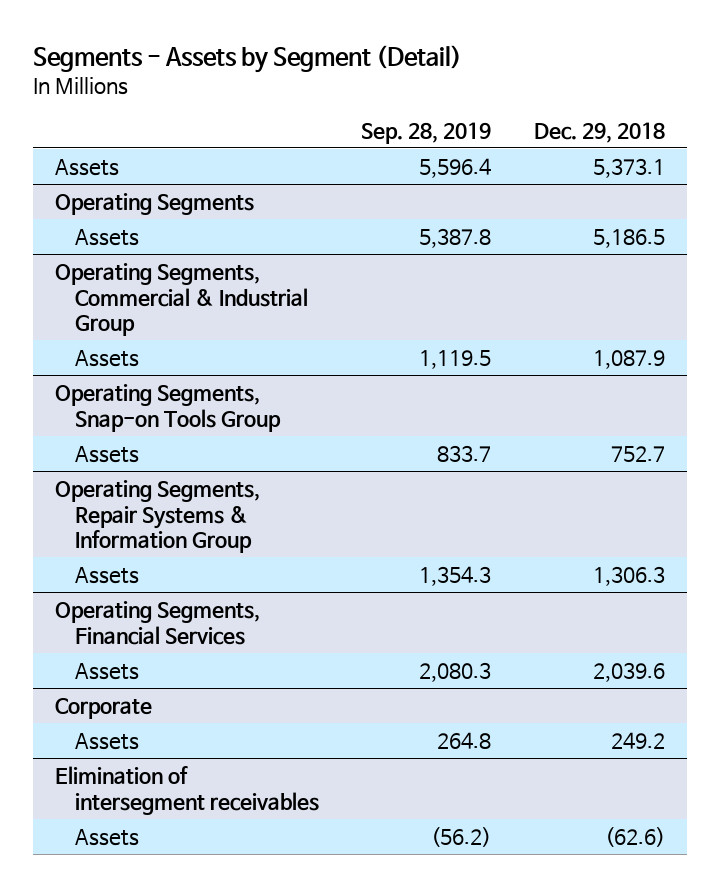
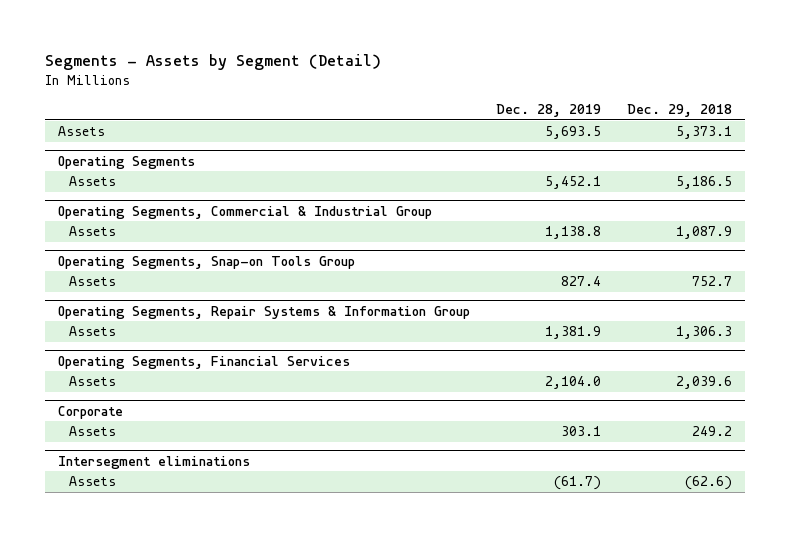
- | Sep. 28, 2019 | Dec. 29, 2018
+ | Dec. 28, 2019 | Dec. 29, 2018
- Elimination of intersegment receivables
+ Intersegment eliminations

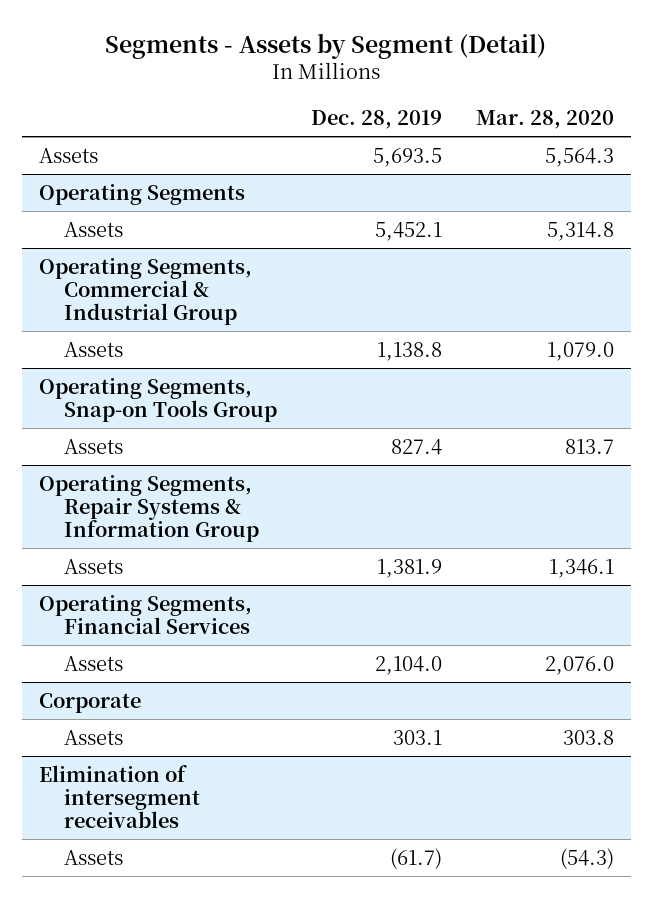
- | Dec. 28, 2019 | Dec. 29, 2018
+ | Dec. 28, 2019 | Mar. 28, 2020
- Intersegment eliminations
+ Elimination of intersegment receivables

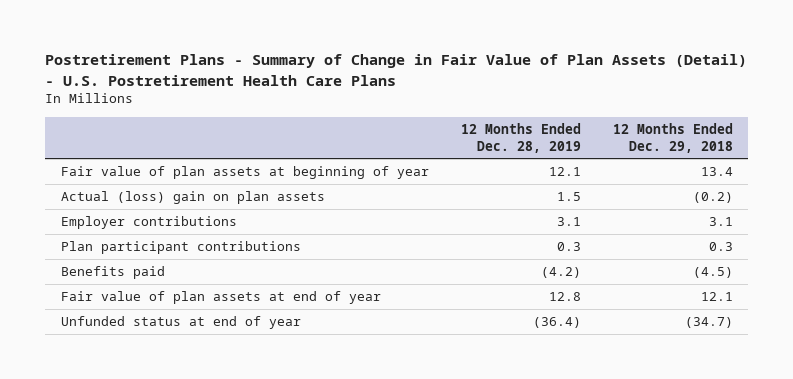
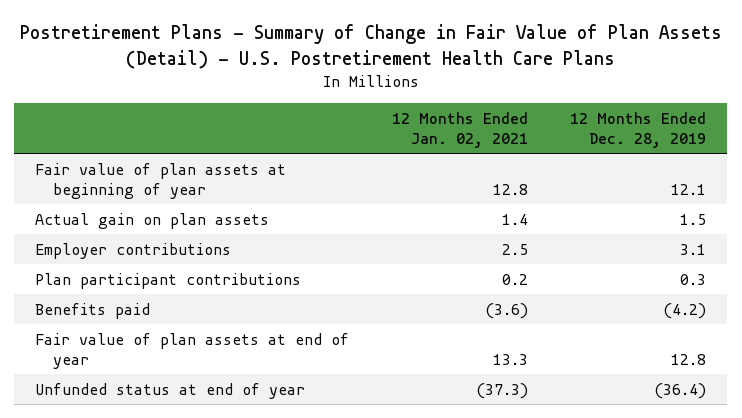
- | 12 Months Ended Dec. 28, 2019 | 12 Months Ended Dec. 29, 2018
+ | 12 Months Ended Jan. 02, 2021 | 12 Months Ended Dec. 28, 2019
- Actual (loss) gain on plan assets | 1.5 | (0.2)
+ Actual gain on plan assets | 1.4 | 1.5

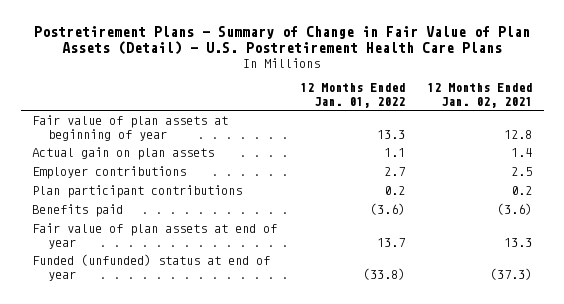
- | 12 Months Ended Jan. 02, 2021 | 12 Months Ended Dec. 28, 2019
+ | 12 Months Ended Jan. 01, 2022 | 12 Months Ended Jan. 02, 2021
- Unfunded status at end of year | (37.3) | (36.4)
+ Funded (unfunded) status at end of year | (33.8) | (37.3)

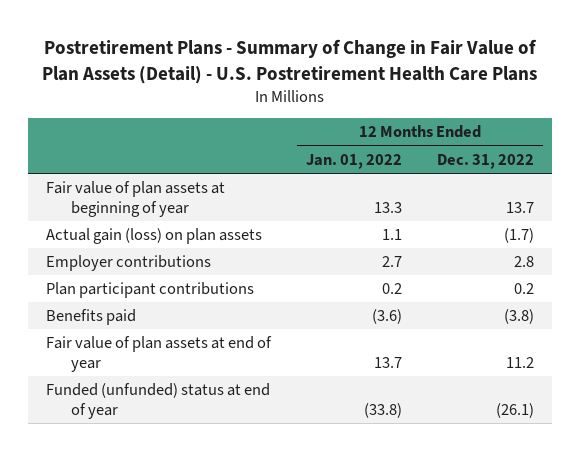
- | 12 Months Ended Jan. 01, 2022 | 12 Months Ended Jan. 02, 2021
+ | 12 Months Ended Jan. 01, 2022 | 12 Months Ended Dec. 31, 2022
- Actual gain on plan assets | 1.1 | 1.4
+ Actual gain (loss) on plan assets | 1.1 | (1.7)

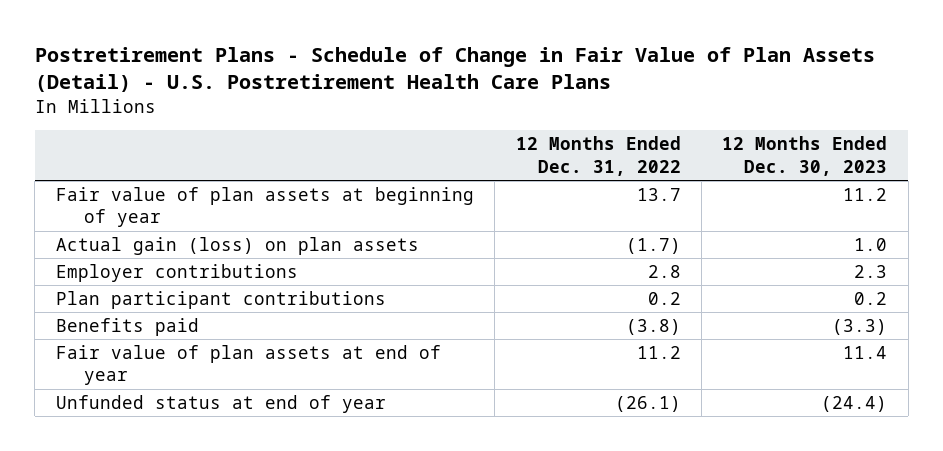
- Postretirement Plans - Summary of Change in Fair Value of Plan Assets (Detail) - U.S. Postretirement Health Care Plans
+ Postretirement Plans - Schedule of Change in Fair Value of Plan Assets (Detail) - U.S. Postretirement Health Care Plans
- | 12 Months Ended Jan. 01, 2022 | 12 Months Ended Dec. 31, 2022
+ | 12 Months Ended Dec. 31, 2022 | 12 Months Ended Dec. 30, 2023
- Funded (unfunded) status at end of year | (33.8) | (26.1)
+ Unfunded status at end of year | (26.1) | (24.4)

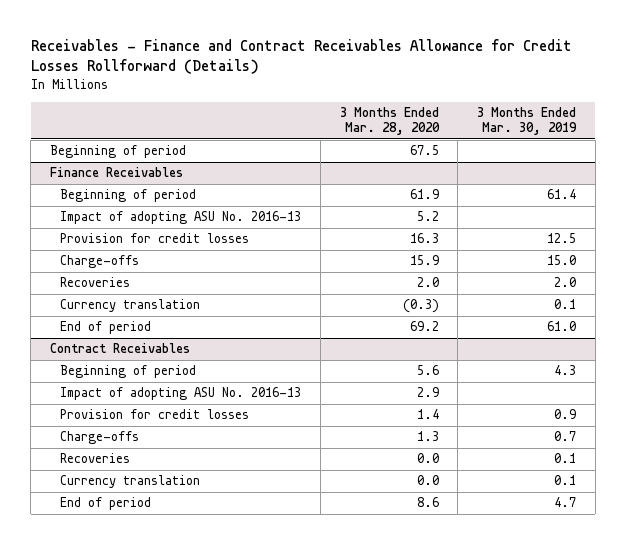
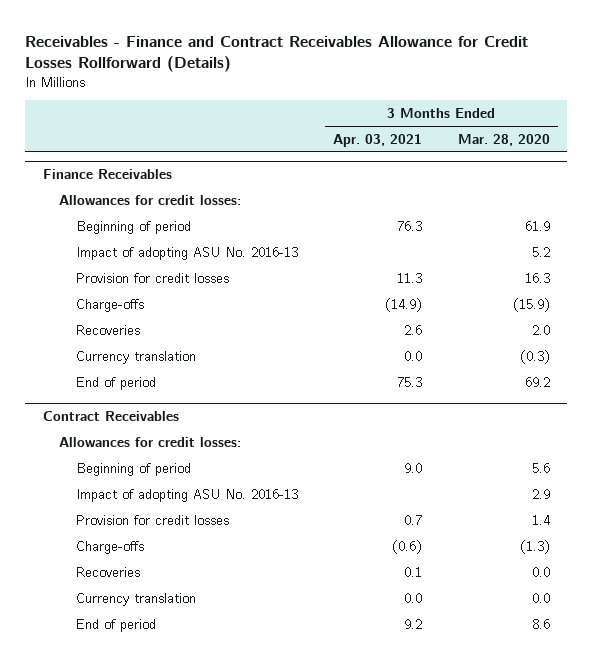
- | 3 Months Ended Mar. 28, 2020 | 3 Months Ended Mar. 30, 2019
+ | 3 Months Ended Apr. 03, 2021 | 3 Months Ended Mar. 28, 2020
- Beginning of period | 67.5 |
@ Finance Receivables
+ Allowances for credit losses:
- Charge-offs | 15.9 | 15.0
+ Charge-offs | (14.9) | (15.9)
@ Contract Receivables
+ Allowances for credit losses:
- Charge-offs | 1.3 | 0.7
+ Charge-offs | (0.6) | (1.3)

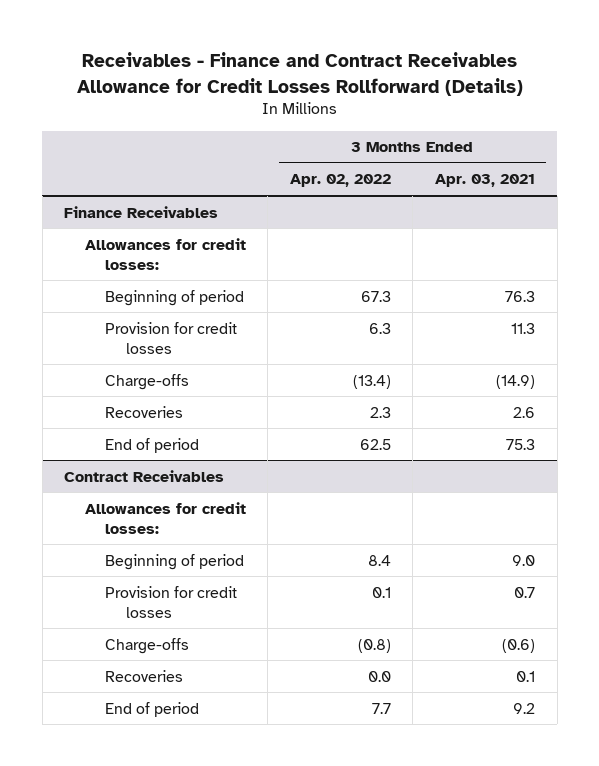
- | 3 Months Ended Apr. 03, 2021 | 3 Months Ended Mar. 28, 2020
+ | 3 Months Ended Apr. 02, 2022 | 3 Months Ended Apr. 03, 2021
@ Finance Receivables
- Impact of adopting ASU No. 2016-13 | | 5.2
- Currency translation | 0.0 | (0.3)
@ Contract Receivables
- Impact of adopting ASU No. 2016-13 | | 2.9
- Currency translation | 0.0 | 0.0

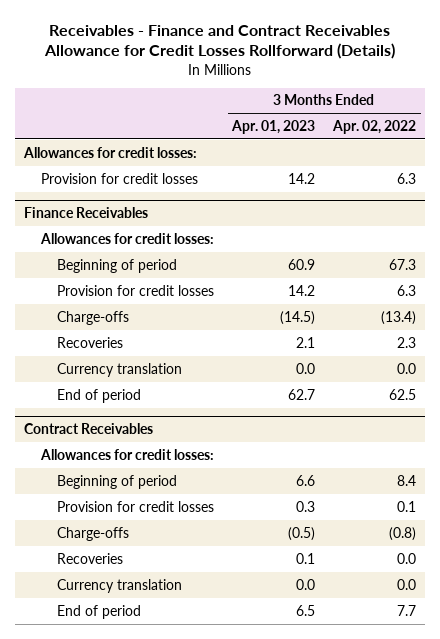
- | 3 Months Ended Apr. 02, 2022 | 3 Months Ended Apr. 03, 2021
+ | 3 Months Ended Apr. 01, 2023 | 3 Months Ended Apr. 02, 2022
+ Allowances for credit losses:
+ Provision for credit losses | 14.2 | 6.3
@ Finance Receivables
+ Currency translation | 0.0 | 0.0
@ Contract Receivables
+ Currency translation | 0.0 | 0.0

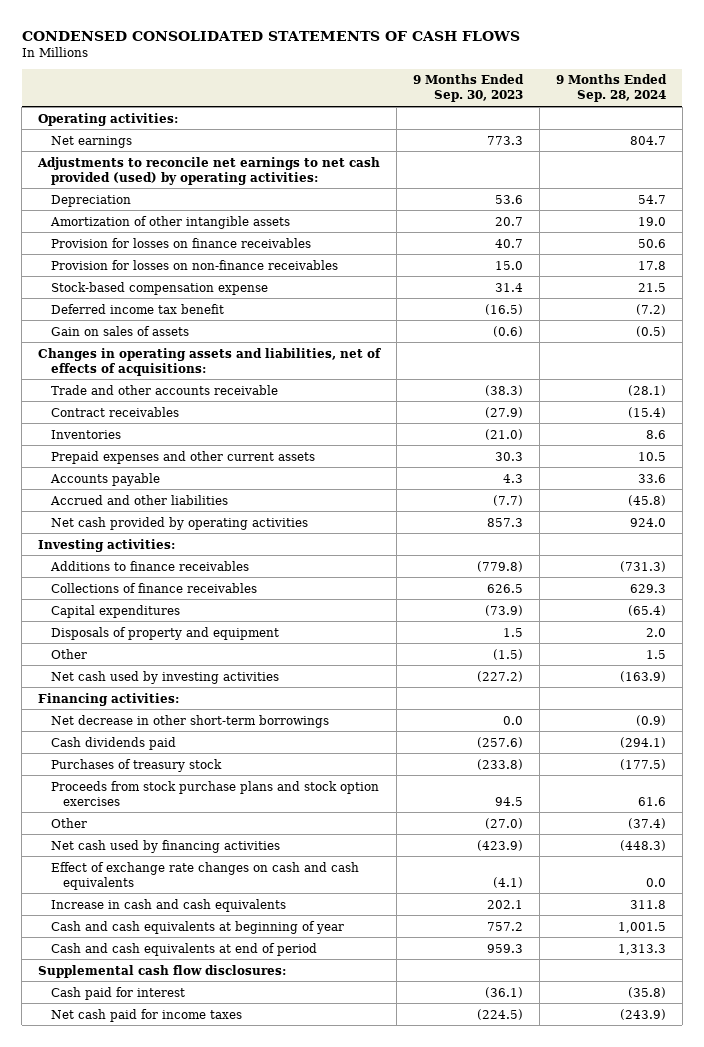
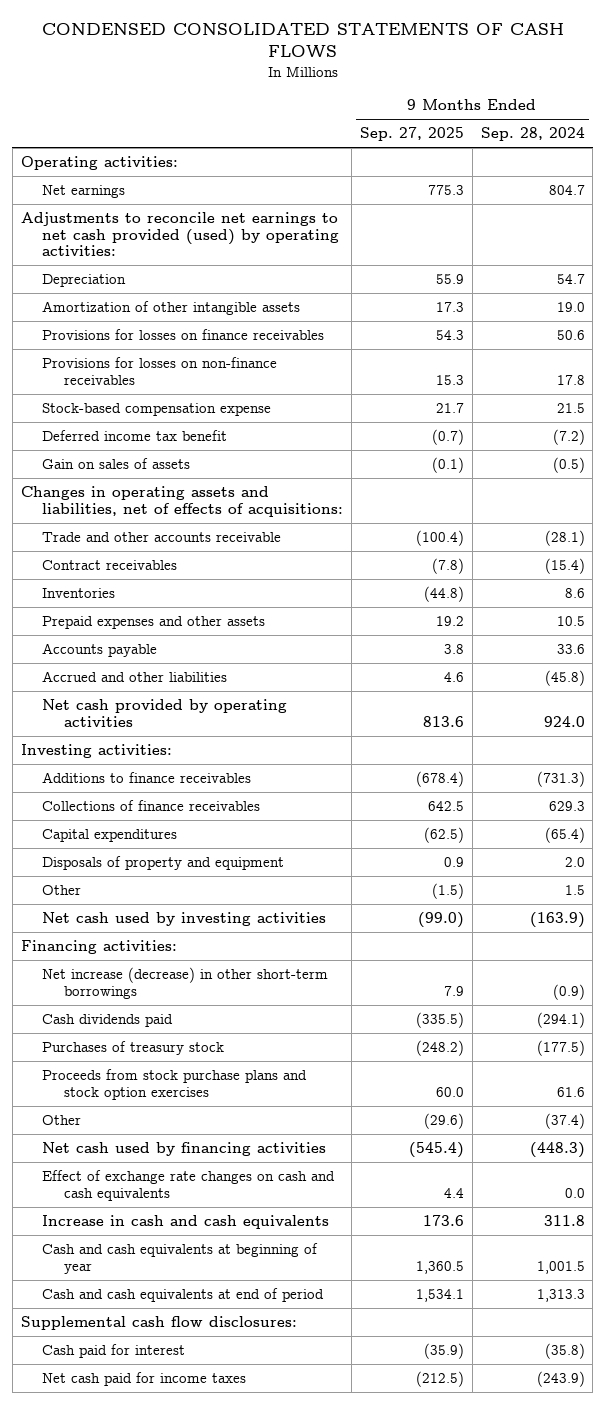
- | 9 Months Ended Sep. 30, 2023 | 9 Months Ended Sep. 28, 2024
+ | 9 Months Ended Sep. 27, 2025 | 9 Months Ended Sep. 28, 2024
- Provision for losses on finance receivables | 40.7 | 50.6
- Provision for losses on non-finance receivables | 15.0 | 17.8
+ Provisions for losses on finance receivables | 54.3 | 50.6
+ Provisions for losses on non-finance receivables | 15.3 | 17.8
- Prepaid expenses and other current assets | 30.3 | 10.5
+ Prepaid expenses and other assets | 19.2 | 10.5
- Net decrease in other short-term borrowings | 0.0 | (0.9)
+ Net increase (decrease) in other short-term borrowings | 7.9 | (0.9)

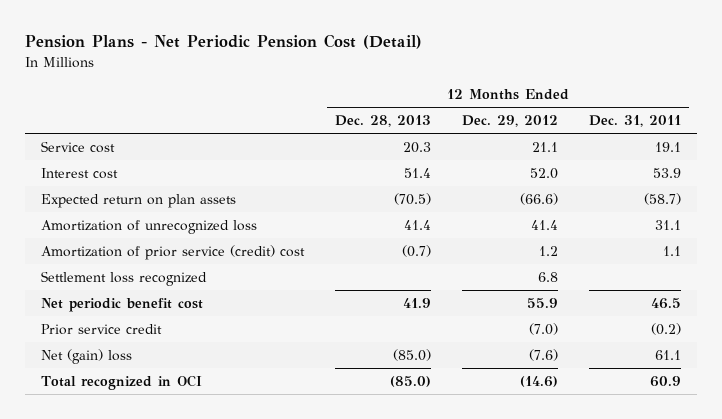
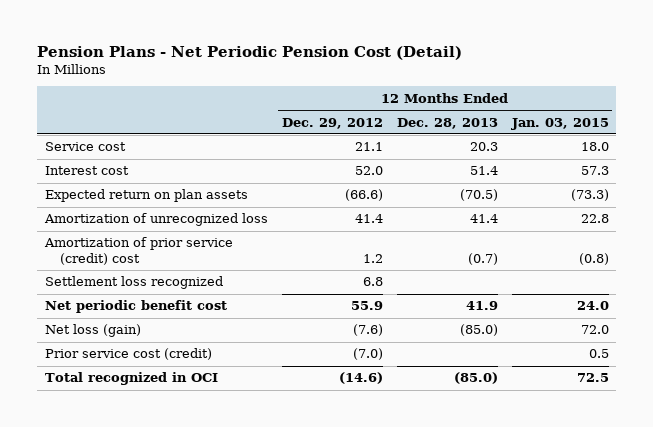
- | 12 Months Ended Dec. 28, 2013 | 12 Months Ended Dec. 29, 2012 | 12 Months Ended Dec. 31, 2011
+ | 12 Months Ended Dec. 29, 2012 | 12 Months Ended Dec. 28, 2013 | 12 Months Ended Jan. 03, 2015
- Prior service credit | | (7.0) | (0.2)
- Net (gain) loss | (85.0) | (7.6) | 61.1
+ Net loss (gain) | (7.6) | (85.0) | 72.0
+ Prior service cost (credit) | (7.0) | | 0.5

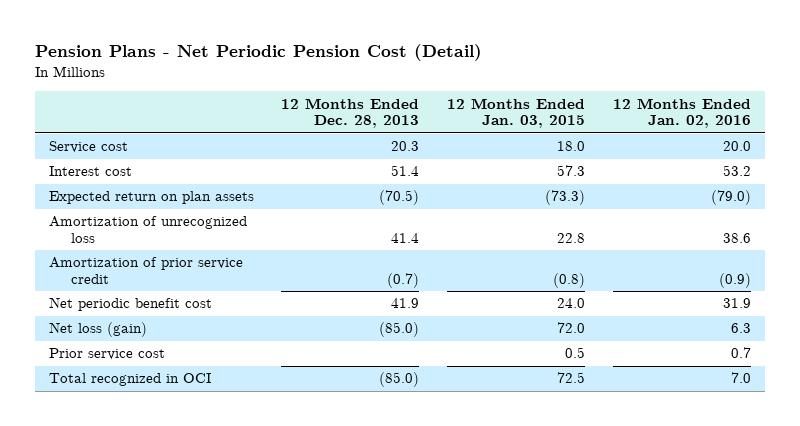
- | 12 Months Ended Dec. 29, 2012 | 12 Months Ended Dec. 28, 2013 | 12 Months Ended Jan. 03, 2015
+ | 12 Months Ended Dec. 28, 2013 | 12 Months Ended Jan. 03, 2015 | 12 Months Ended Jan. 02, 2016
- Amortization of prior service (credit) cost | 1.2 | (0.7) | (0.8)
- Settlement loss recognized | 6.8 | |
+ Amortization of prior service credit | (0.7) | (0.8) | (0.9)
- Prior service cost (credit) | (7.0) | | 0.5
+ Prior service cost | | 0.5 | 0.7

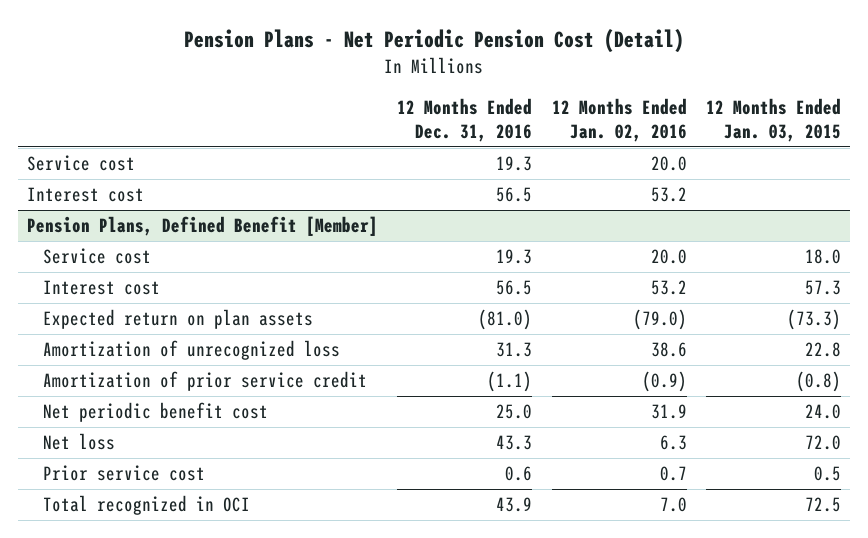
- | 12 Months Ended Dec. 28, 2013 | 12 Months Ended Jan. 03, 2015 | 12 Months Ended Jan. 02, 2016
+ | 12 Months Ended Dec. 31, 2016 | 12 Months Ended Jan. 02, 2016 | 12 Months Ended Jan. 03, 2015
+ Service cost | 19.3 | 20.0 |
+ Interest cost | 56.5 | 53.2 |
+ Pension Plans, Defined Benefit [Member]
- Net loss (gain) | (85.0) | 72.0 | 6.3
+ Net loss | 43.3 | 6.3 | 72.0

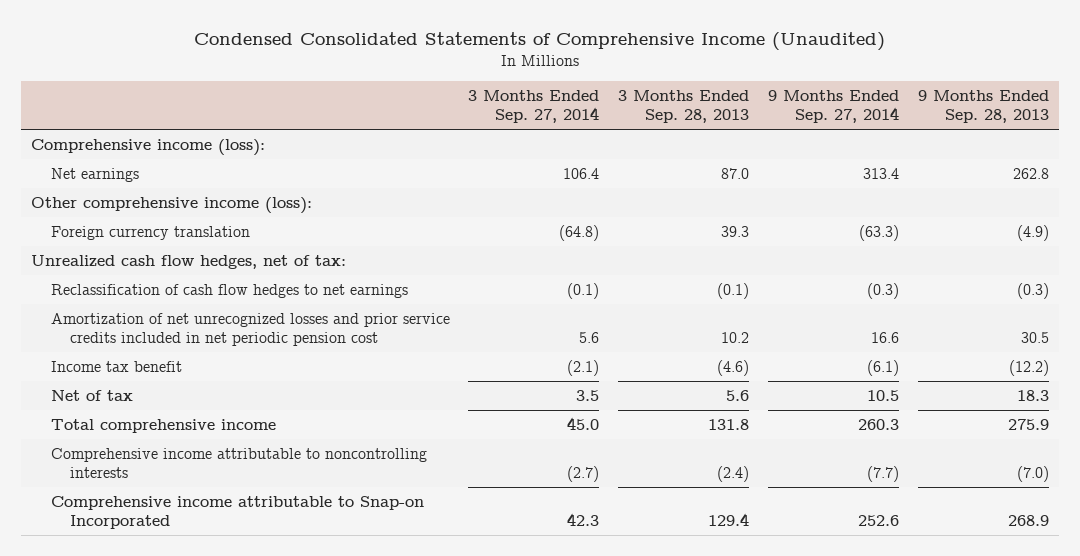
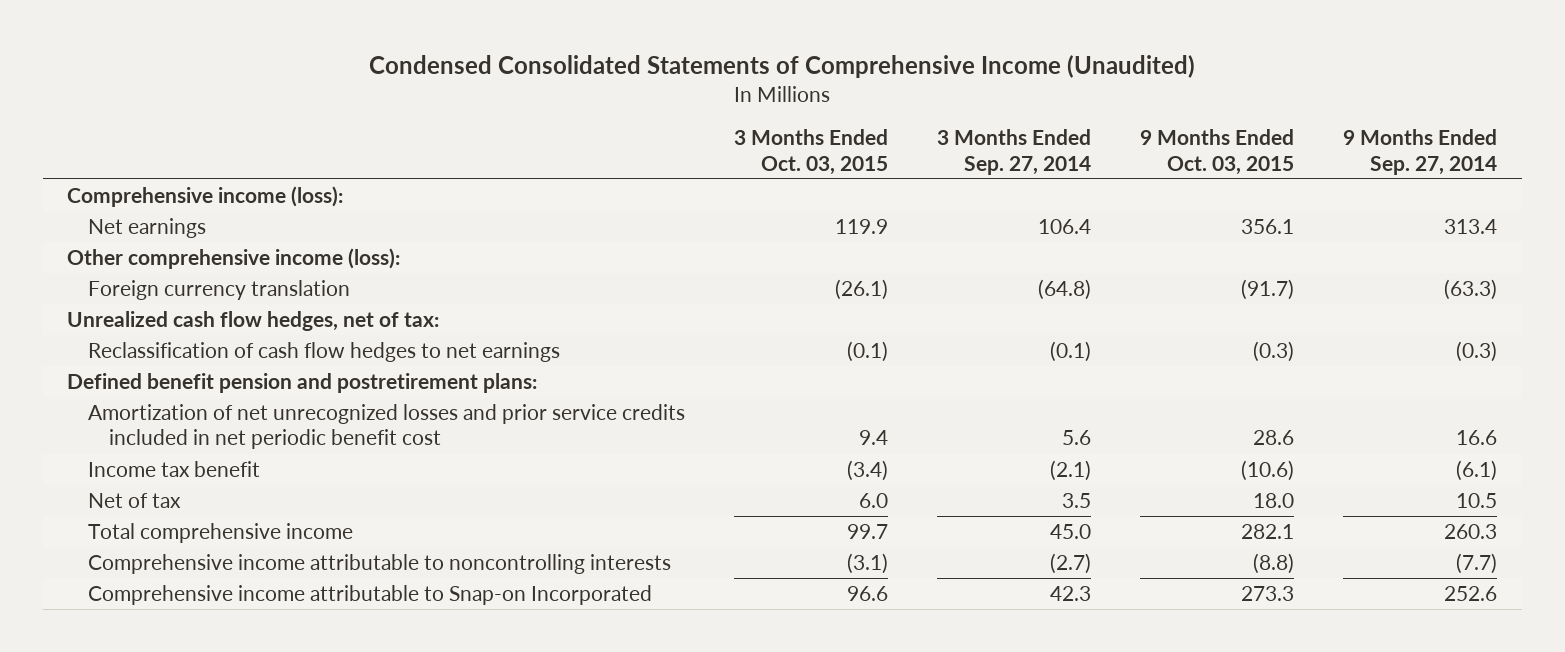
- | 3 Months Ended Sep. 27, 2014 | 3 Months Ended Sep. 28, 2013 | 9 Months Ended Sep. 27, 2014 | 9 Months Ended Sep. 28, 2013
+ | 3 Months Ended Oct. 03, 2015 | 3 Months Ended Sep. 27, 2014 | 9 Months Ended Oct. 03, 2015 | 9 Months Ended Sep. 27, 2014
- Amortization of net unrecognized losses and prior service credits included in net periodic pension cost | 5.6 | 10.2 | 16.6 | 30.5
+ Defined benefit pension and postretirement plans:
+ Amortization of net unrecognized losses and prior service credits included in net periodic benefit cost | 9.4 | 5.6 | 28.6 | 16.6

